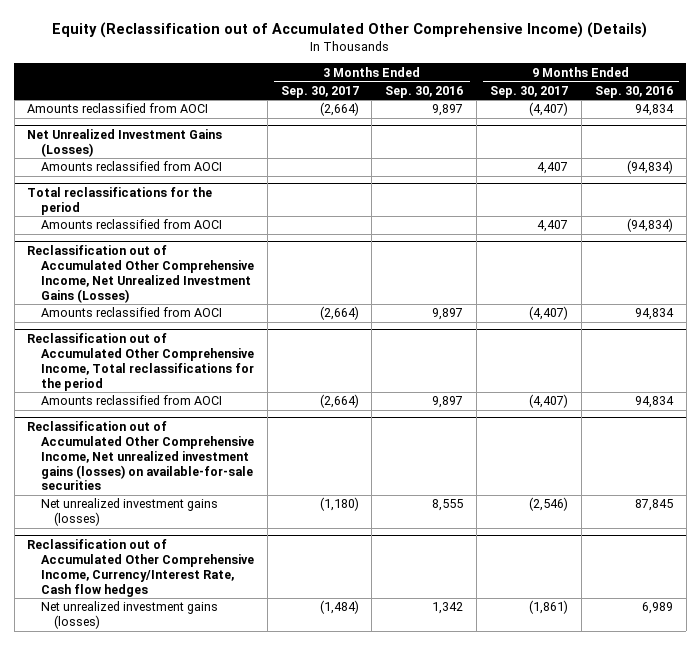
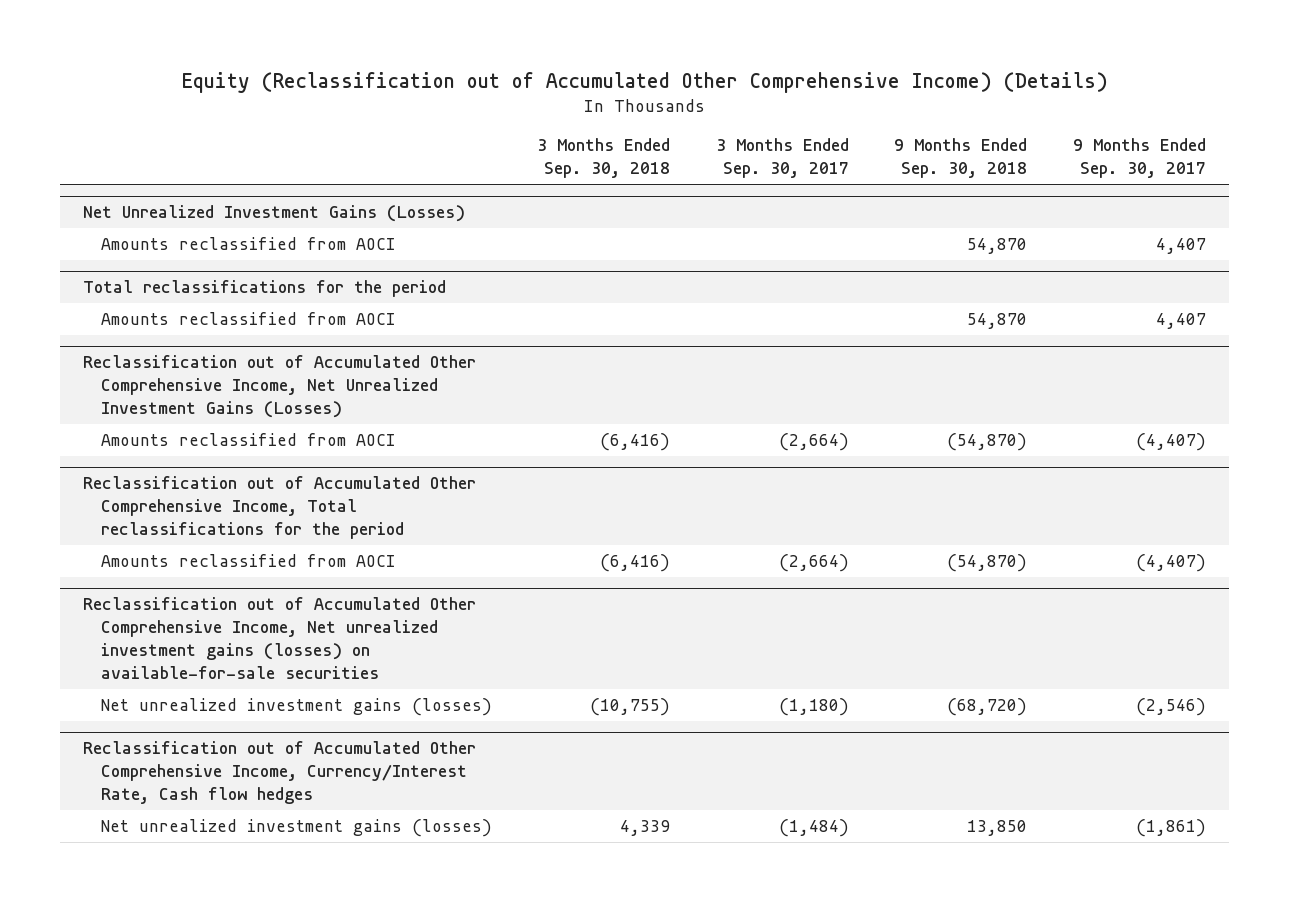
- | 3 Months Ended Sep. 30, 2017 | 3 Months Ended Sep. 30, 2016 | 9 Months Ended Sep. 30, 2017 | 9 Months Ended Sep. 30, 2016
+ | 3 Months Ended Sep. 30, 2018 | 3 Months Ended Sep. 30, 2017 | 9 Months Ended Sep. 30, 2018 | 9 Months Ended Sep. 30, 2017
- Amounts reclassified from AOCI | (2,664) | 9,897 | (4,407) | 94,834

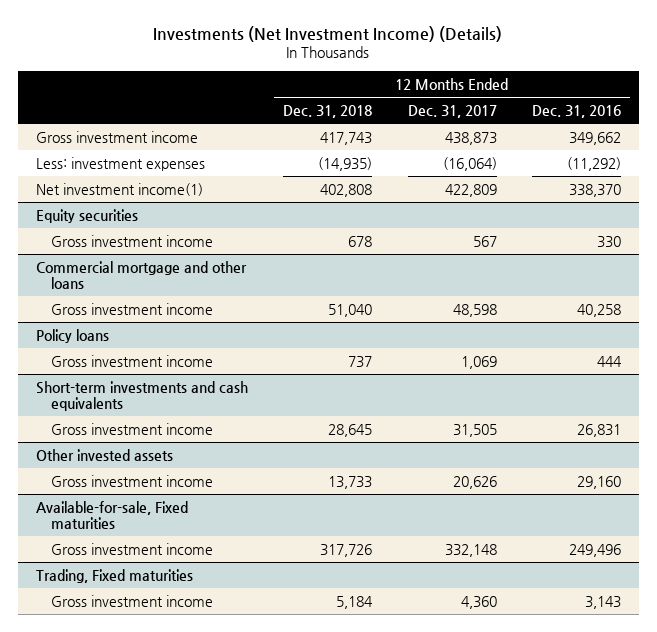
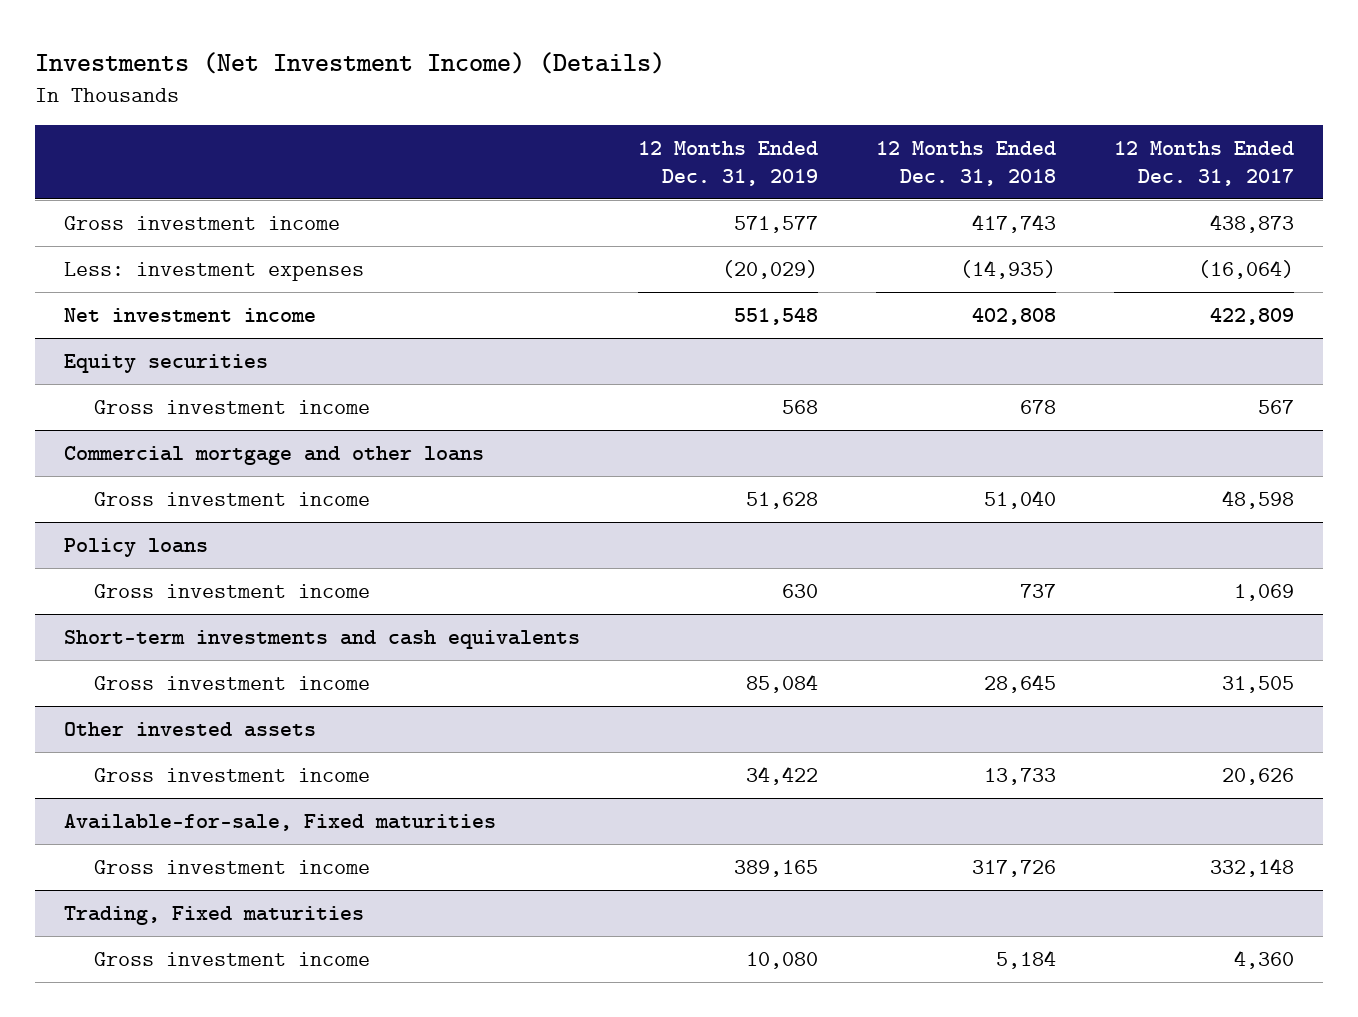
- | 12 Months Ended Dec. 31, 2018 | 12 Months Ended Dec. 31, 2017 | 12 Months Ended Dec. 31, 2016
+ | 12 Months Ended Dec. 31, 2019 | 12 Months Ended Dec. 31, 2018 | 12 Months Ended Dec. 31, 2017
- Net investment income(1) | 402,808 | 422,809 | 338,370
+ Net investment income | 551,548 | 402,808 | 422,809

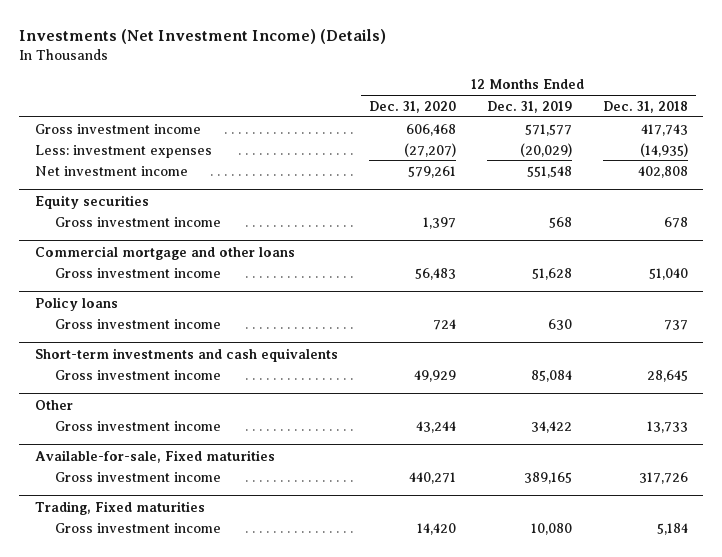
- | 12 Months Ended Dec. 31, 2019 | 12 Months Ended Dec. 31, 2018 | 12 Months Ended Dec. 31, 2017
+ | 12 Months Ended Dec. 31, 2020 | 12 Months Ended Dec. 31, 2019 | 12 Months Ended Dec. 31, 2018
- Other invested assets
+ Other

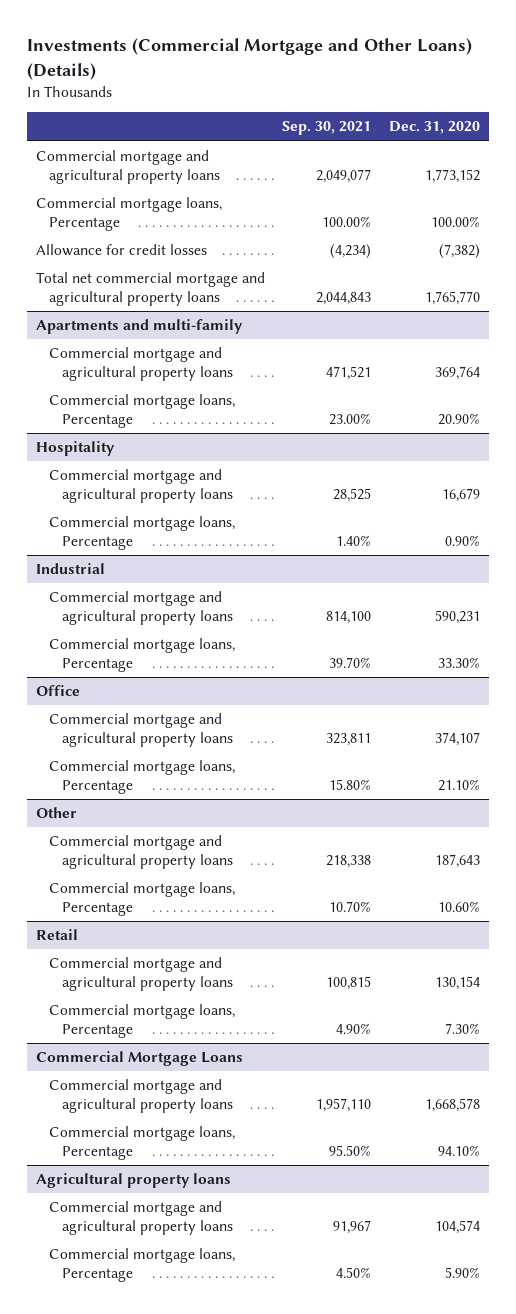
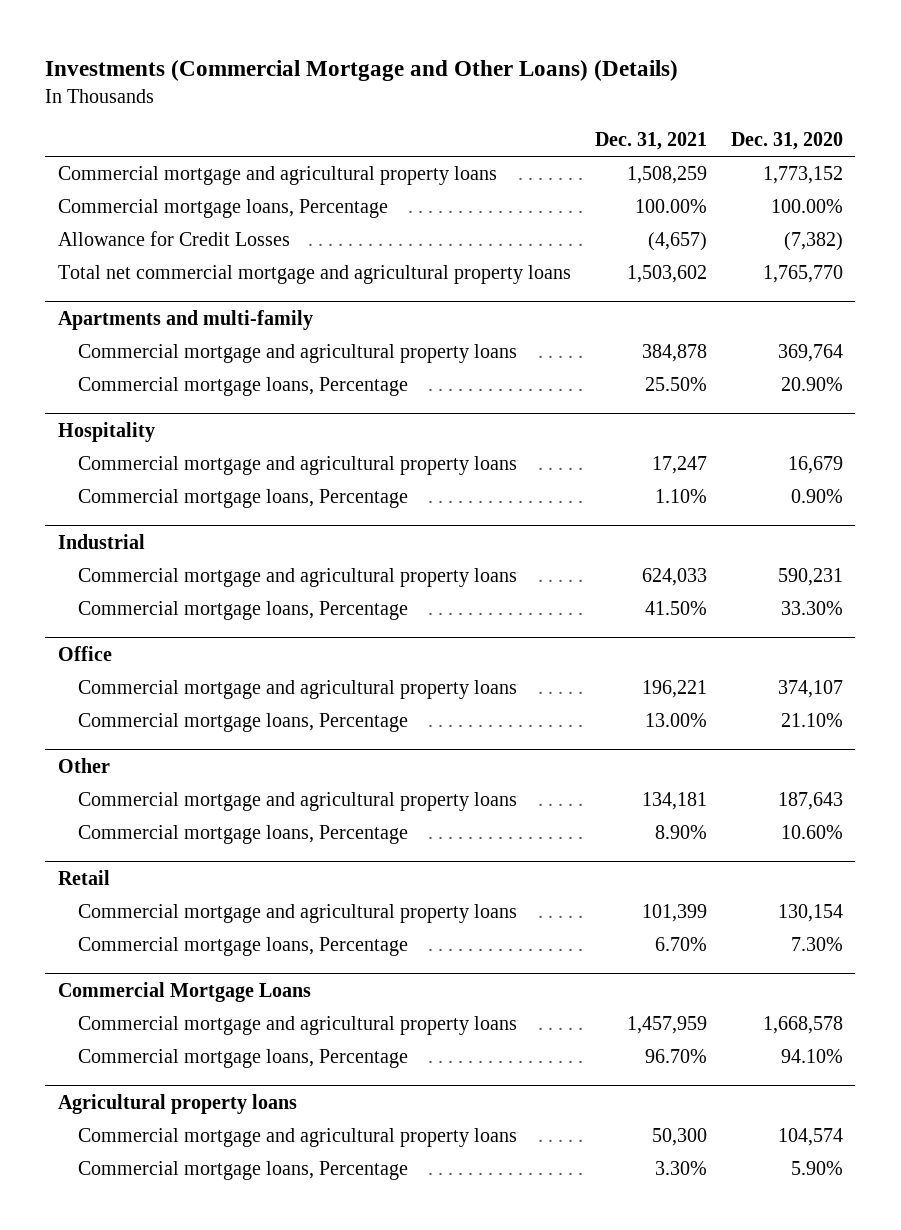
- | Sep. 30, 2021 | Dec. 31, 2020
+ | Dec. 31, 2021 | Dec. 31, 2020
- Allowance for credit losses | (4,234) | (7,382)
+ Allowance for Credit Losses | (4,657) | (7,382)

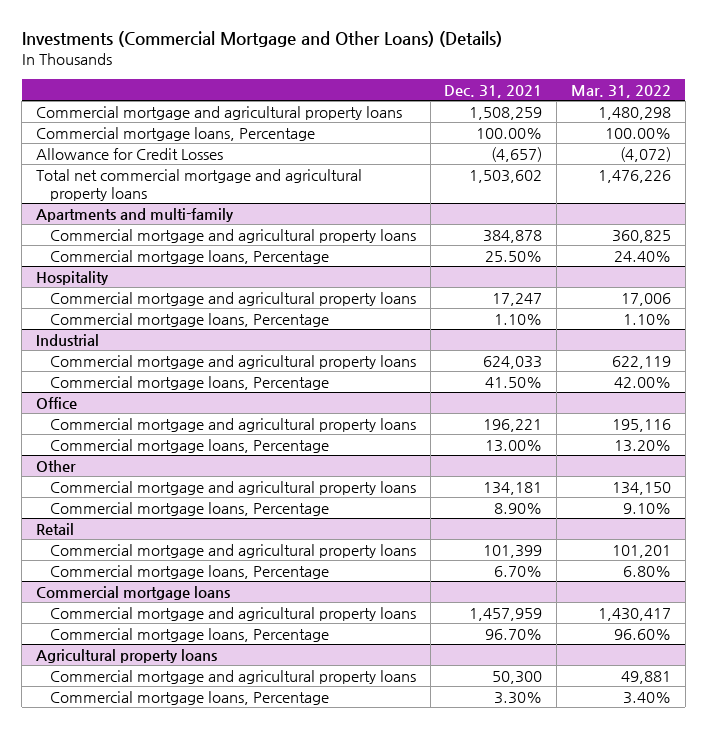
- | Dec. 31, 2021 | Dec. 31, 2020
+ | Dec. 31, 2021 | Mar. 31, 2022
- Commercial Mortgage Loans
+ Commercial mortgage loans

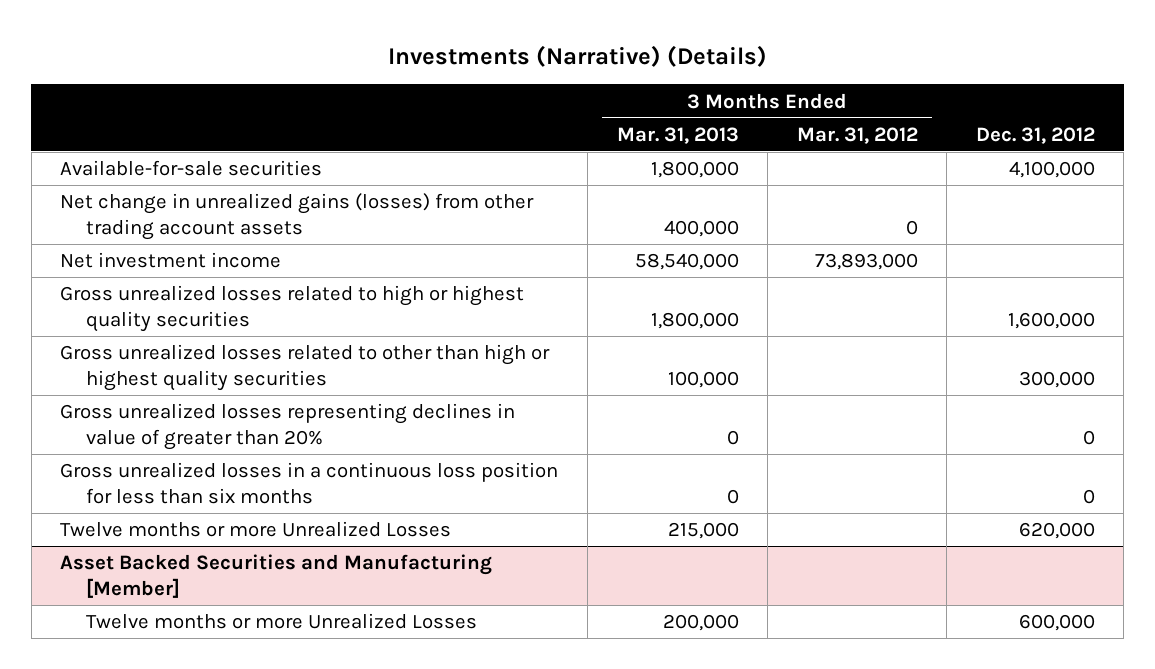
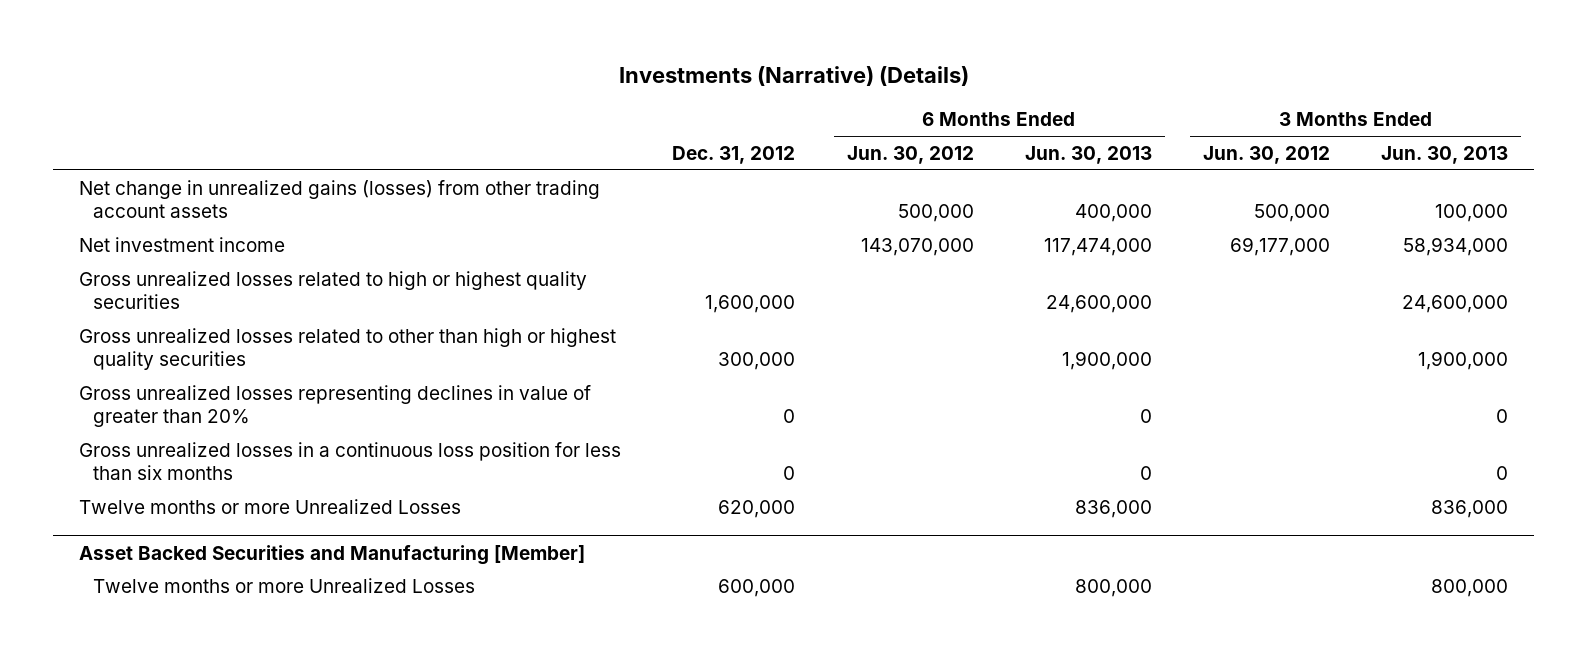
- | 3 Months Ended Mar. 31, 2013 | 3 Months Ended Mar. 31, 2012 | Dec. 31, 2012
+ | Dec. 31, 2012 | 6 Months Ended Jun. 30, 2012 | 6 Months Ended Jun. 30, 2013 | 3 Months Ended Jun. 30, 2012 | 3 Months Ended Jun. 30, 2013
- Available-for-sale securities | 1,800,000 | | 4,100,000

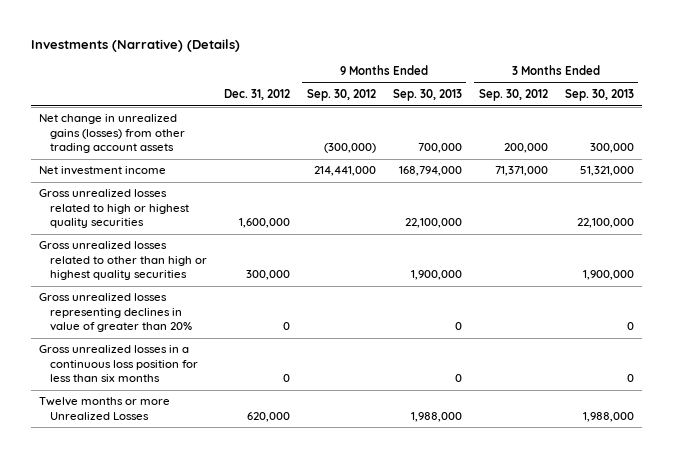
- | Dec. 31, 2012 | 6 Months Ended Jun. 30, 2012 | 6 Months Ended Jun. 30, 2013 | 3 Months Ended Jun. 30, 2012 | 3 Months Ended Jun. 30, 2013
+ | Dec. 31, 2012 | 9 Months Ended Sep. 30, 2012 | 9 Months Ended Sep. 30, 2013 | 3 Months Ended Sep. 30, 2012 | 3 Months Ended Sep. 30, 2013
- Asset Backed Securities and Manufacturing [Member]
- Twelve months or more Unrealized Losses | 600,000 | | 800,000 | | 800,000

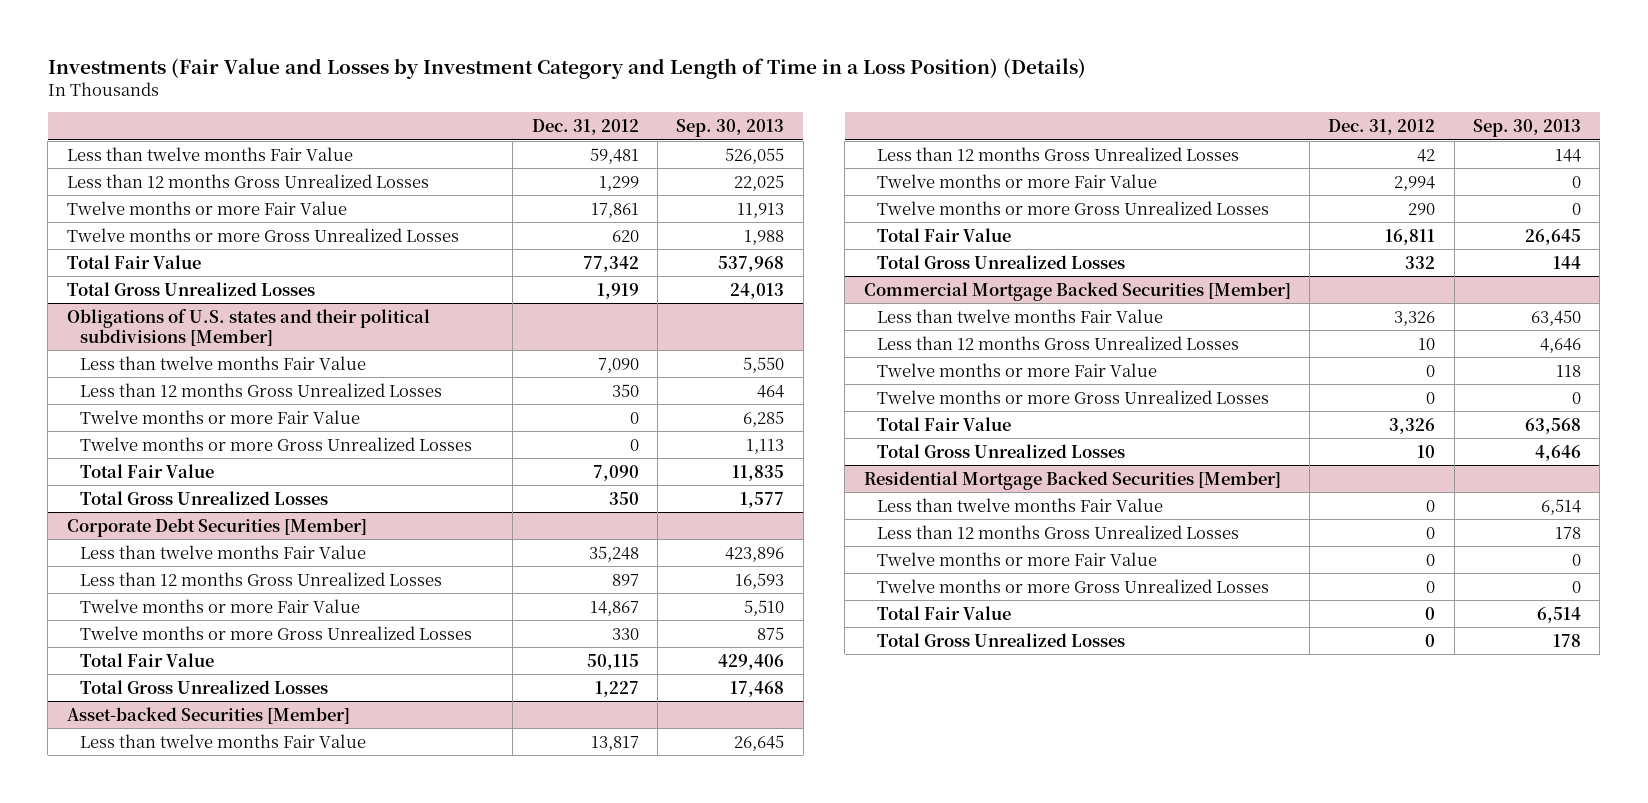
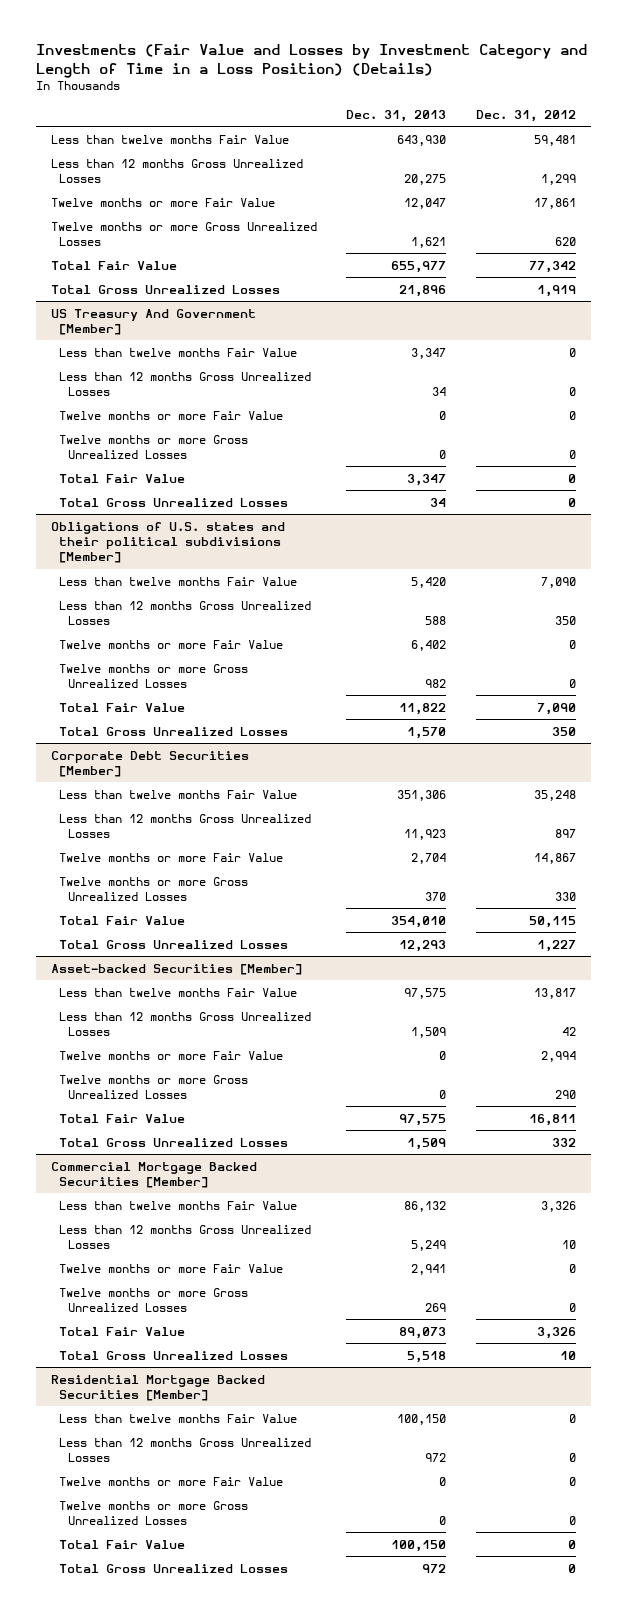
- | Dec. 31, 2012 | Sep. 30, 2013
+ | Dec. 31, 2013 | Dec. 31, 2012
+ US Treasury And Government [Member]
+ Less than twelve months Fair Value | 3,347 | 0
+ Less than 12 months Gross Unrealized Losses | 34 | 0
+ Twelve months or more Fair Value | 0 | 0
+ Twelve months or more Gross Unrealized Losses | 0 | 0
+ Total Fair Value | 3,347 | 0
+ Total Gross Unrealized Losses | 34 | 0

